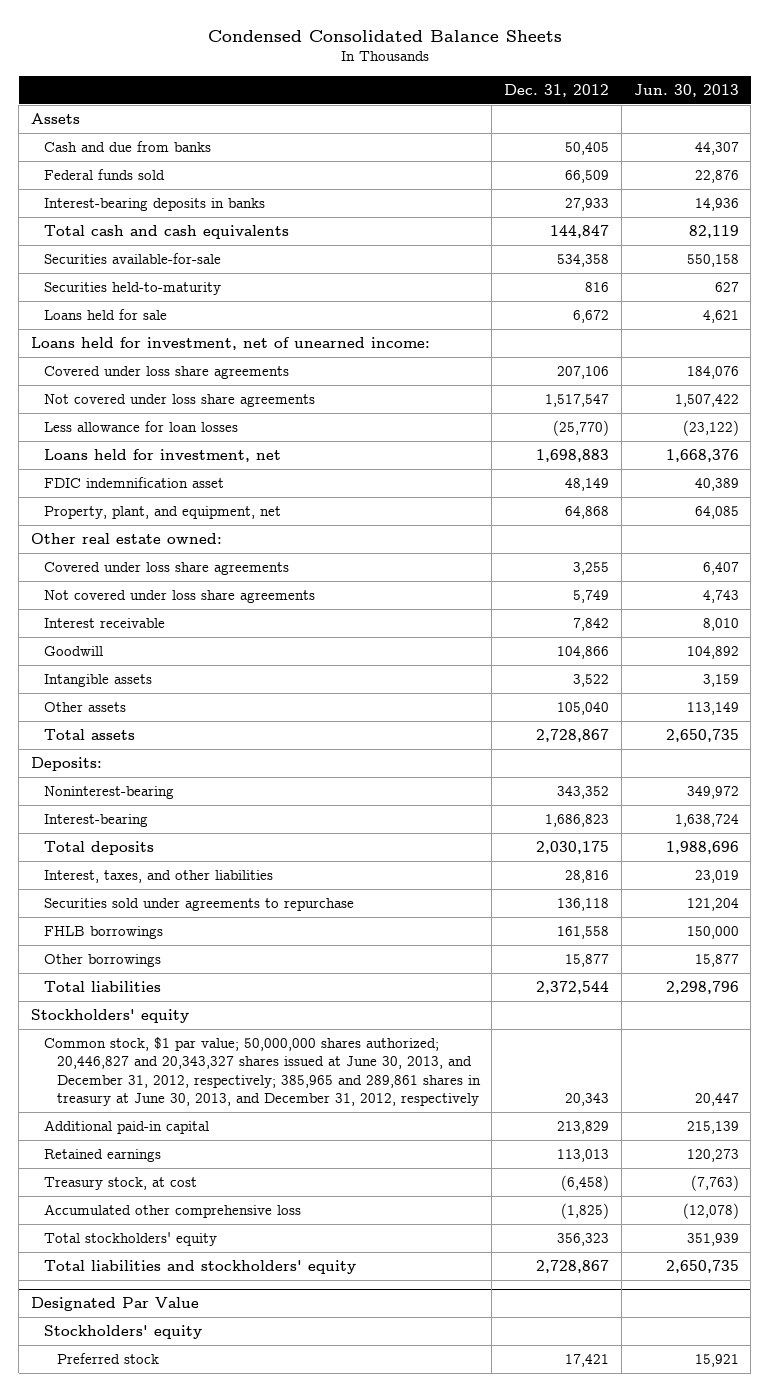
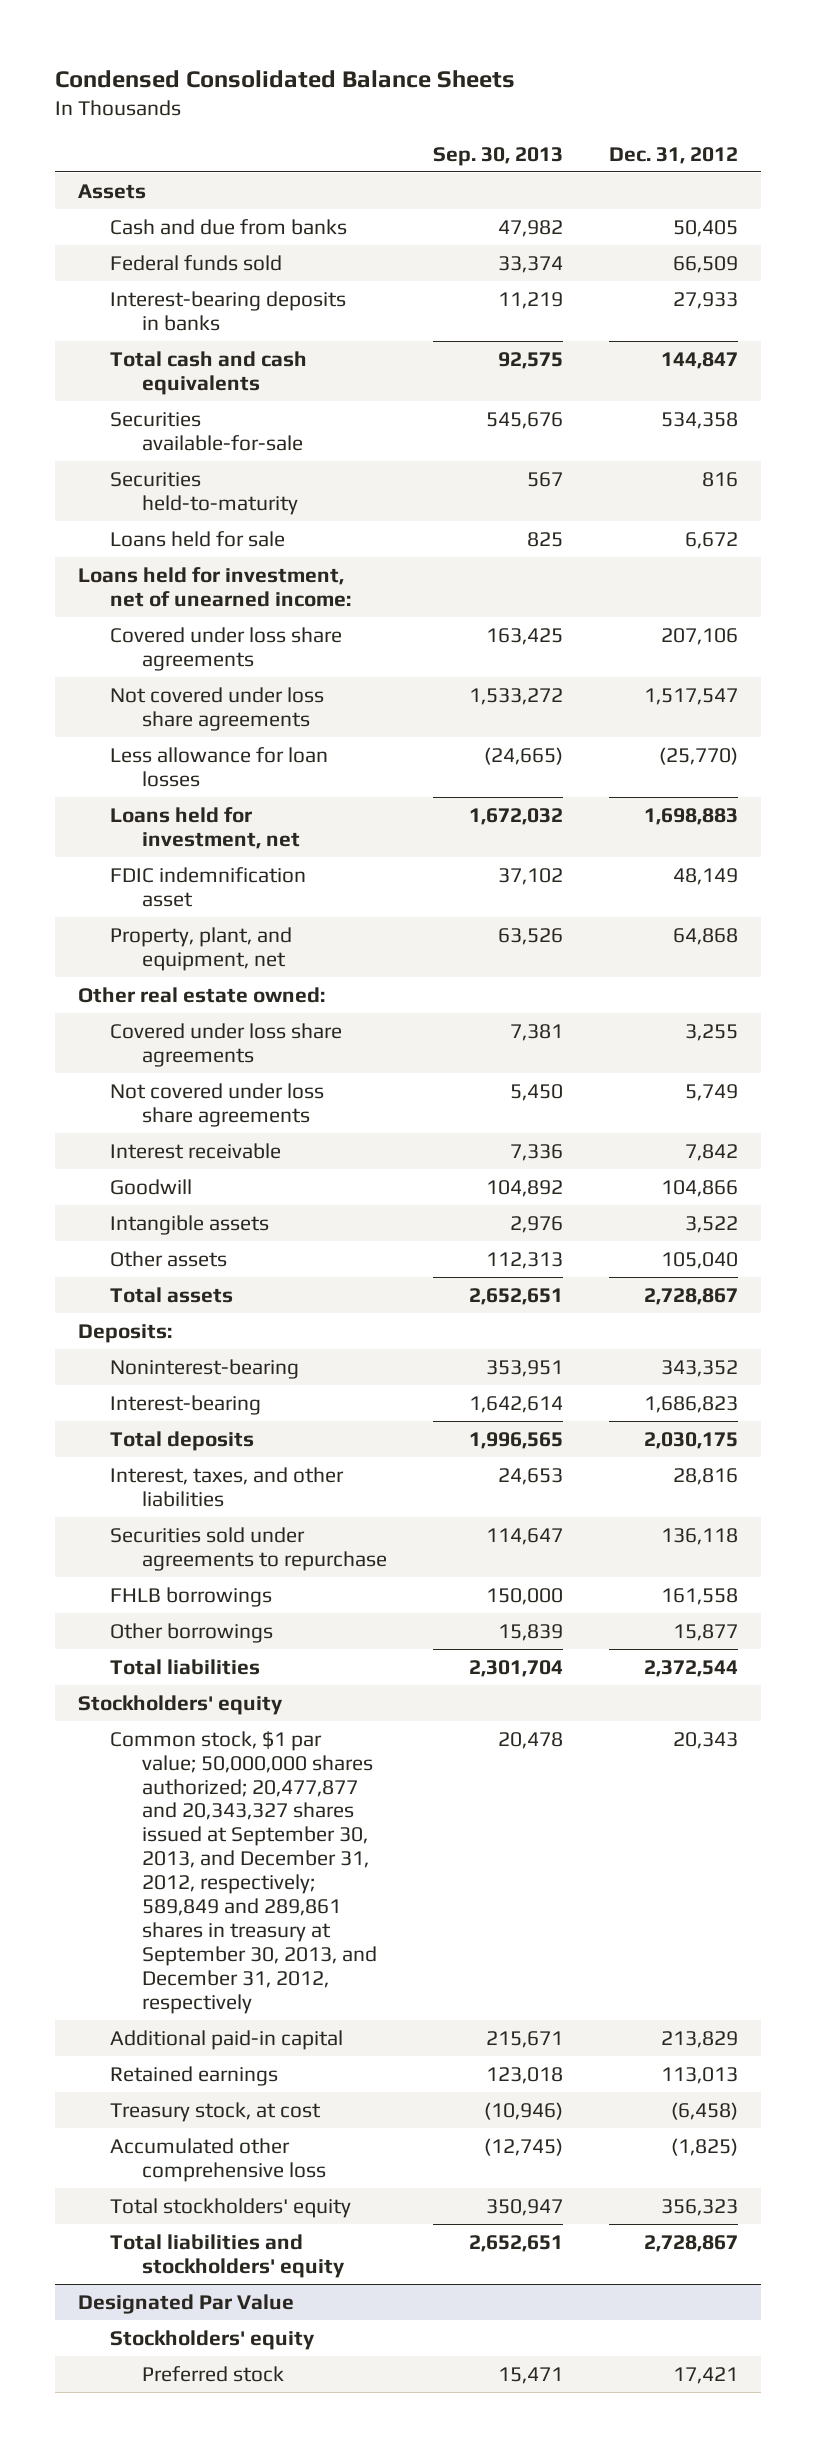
- | Dec. 31, 2012 | Jun. 30, 2013
+ | Sep. 30, 2013 | Dec. 31, 2012
- Common stock, $1 par value; 50,000,000 shares authorized; 20,446,827 and 20,343,327 shares issued at June 30, 2013, and December 31, 2012, respectively; 385,965 and 289,861 shares in treasury at June 30, 2013, and December 31, 2012, respectively | 20,343 | 20,447
+ Common stock, $1 par value; 50,000,000 shares authorized; 20,477,877 and 20,343,327 shares issued at September 30, 2013, and December 31, 2012, respectively; 589,849 and 289,861 shares in treasury at September 30, 2013, and December 31, 2012, respectively | 20,478 | 20,343

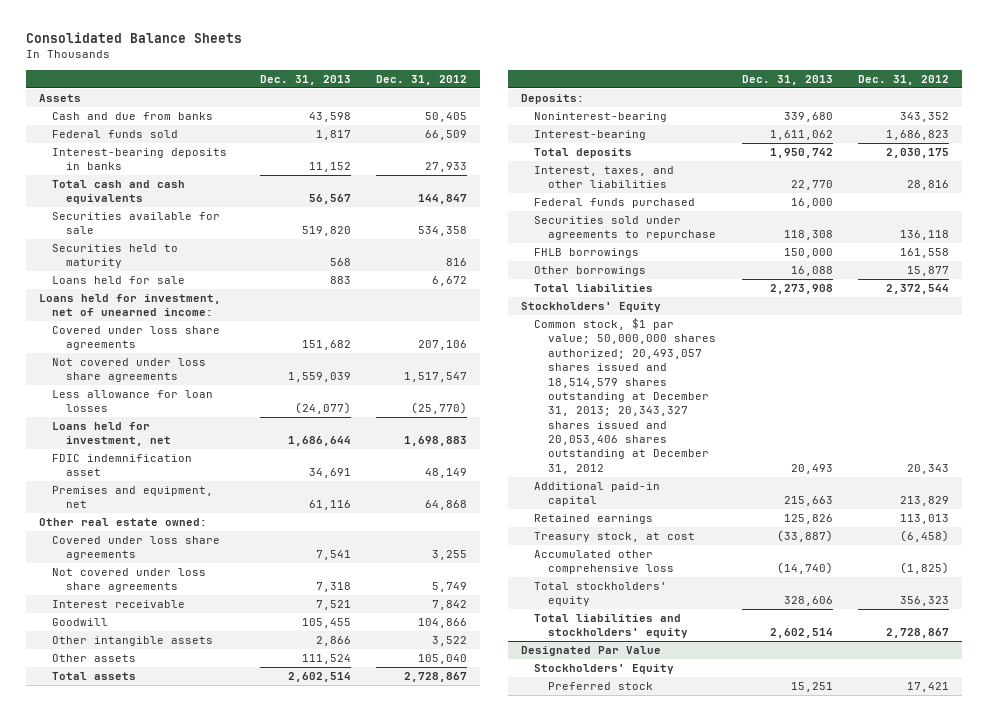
- Condensed Consolidated Balance Sheets
+ Consolidated Balance Sheets
- | Sep. 30, 2013 | Dec. 31, 2012
+ | Dec. 31, 2013 | Dec. 31, 2012
- Securities available-for-sale | 545,676 | 534,358
- Securities held-to-maturity | 567 | 816
+ Securities available for sale | 519,820 | 534,358
+ Securities held to maturity | 568 | 816
- Property, plant, and equipment, net | 63,526 | 64,868
+ Premises and equipment, net | 61,116 | 64,868
- Intangible assets | 2,976 | 3,522
+ Other intangible assets | 2,866 | 3,522
+ Federal funds purchased | 16,000 |
- Stockholders' equity
- Common stock, $1 par value; 50,000,000 shares authorized; 20,477,877 and 20,343,327 shares issued at September 30, 2013, and December 31, 2012, respectively; 589,849 and 289,861 shares in treasury at September 30, 2013, and December 31, 2012, respectively | 20,478 | 20,343
+ Stockholders' Equity
+ Common stock, $1 par value; 50,000,000 shares authorized; 20,493,057 shares issued and 18,514,579 shares outstanding at December 31, 2013; 20,343,327 shares issued and 20,053,406 shares outstanding at December 31, 2012 | 20,493 | 20,343
@ Designated Par Value
- Stockholders' equity
+ Stockholders' Equity

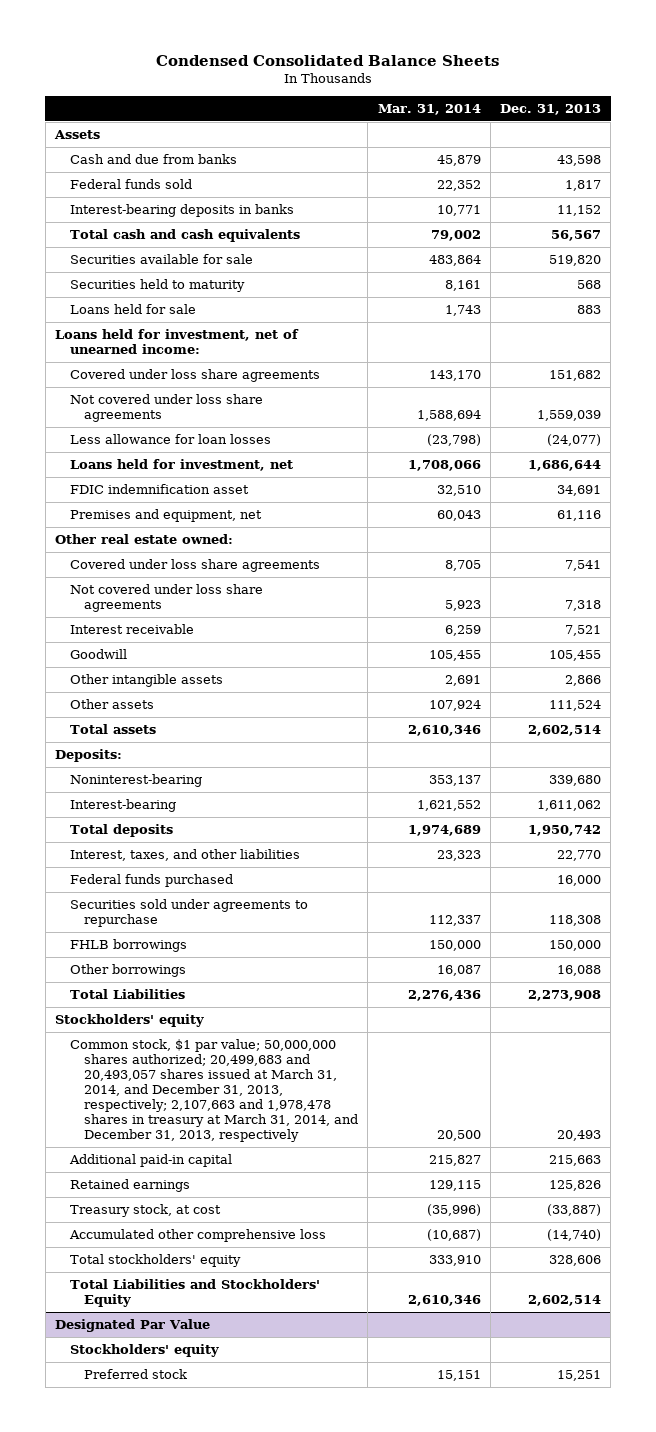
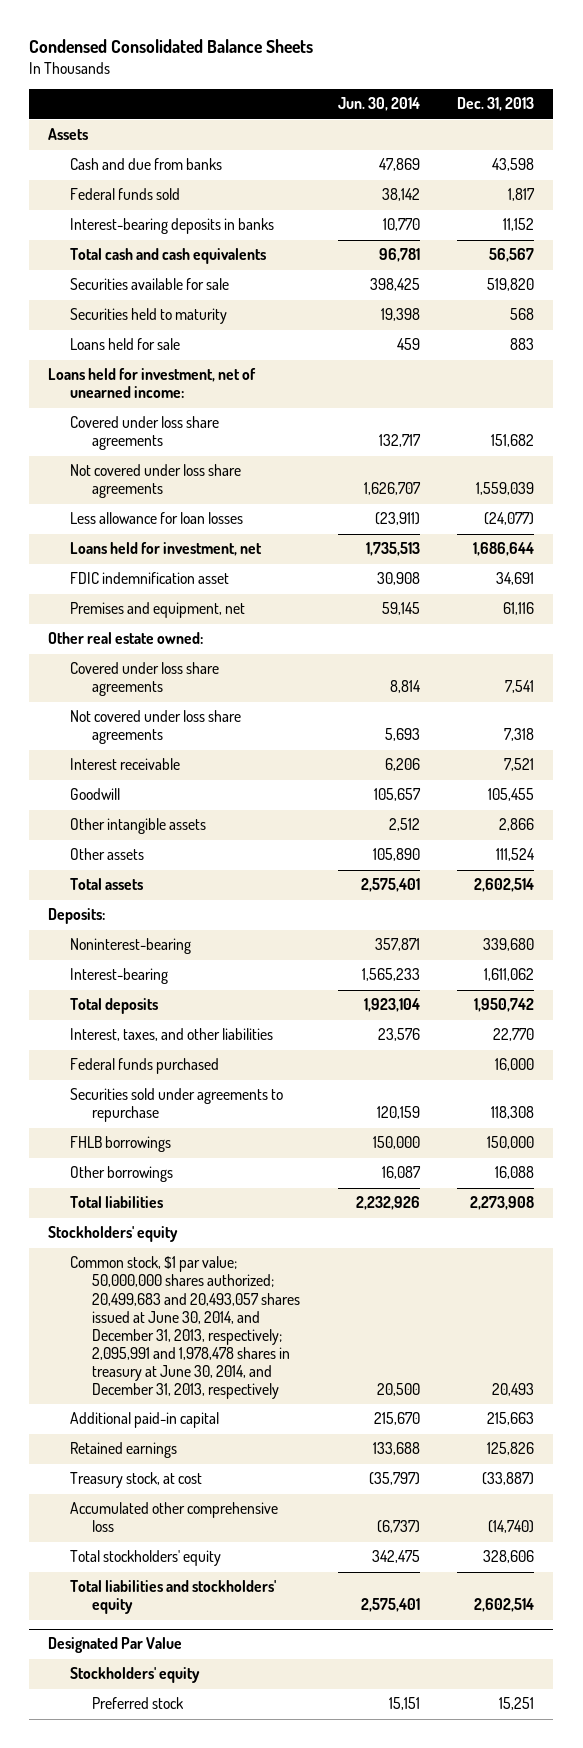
- | Mar. 31, 2014 | Dec. 31, 2013
+ | Jun. 30, 2014 | Dec. 31, 2013
- Total Liabilities | 2,276,436 | 2,273,908
+ Total liabilities | 2,232,926 | 2,273,908
- Common stock, $1 par value; 50,000,000 shares authorized; 20,499,683 and 20,493,057 shares issued at March 31, 2014, and December 31, 2013, respectively; 2,107,663 and 1,978,478 shares in treasury at March 31, 2014, and December 31, 2013, respectively | 20,500 | 20,493
+ Common stock, $1 par value; 50,000,000 shares authorized; 20,499,683 and 20,493,057 shares issued at June 30, 2014, and December 31, 2013, respectively; 2,095,991 and 1,978,478 shares in treasury at June 30, 2014, and December 31, 2013, respectively | 20,500 | 20,493
- Total Liabilities and Stockholders' Equity | 2,610,346 | 2,602,514
+ Total liabilities and stockholders' equity | 2,575,401 | 2,602,514

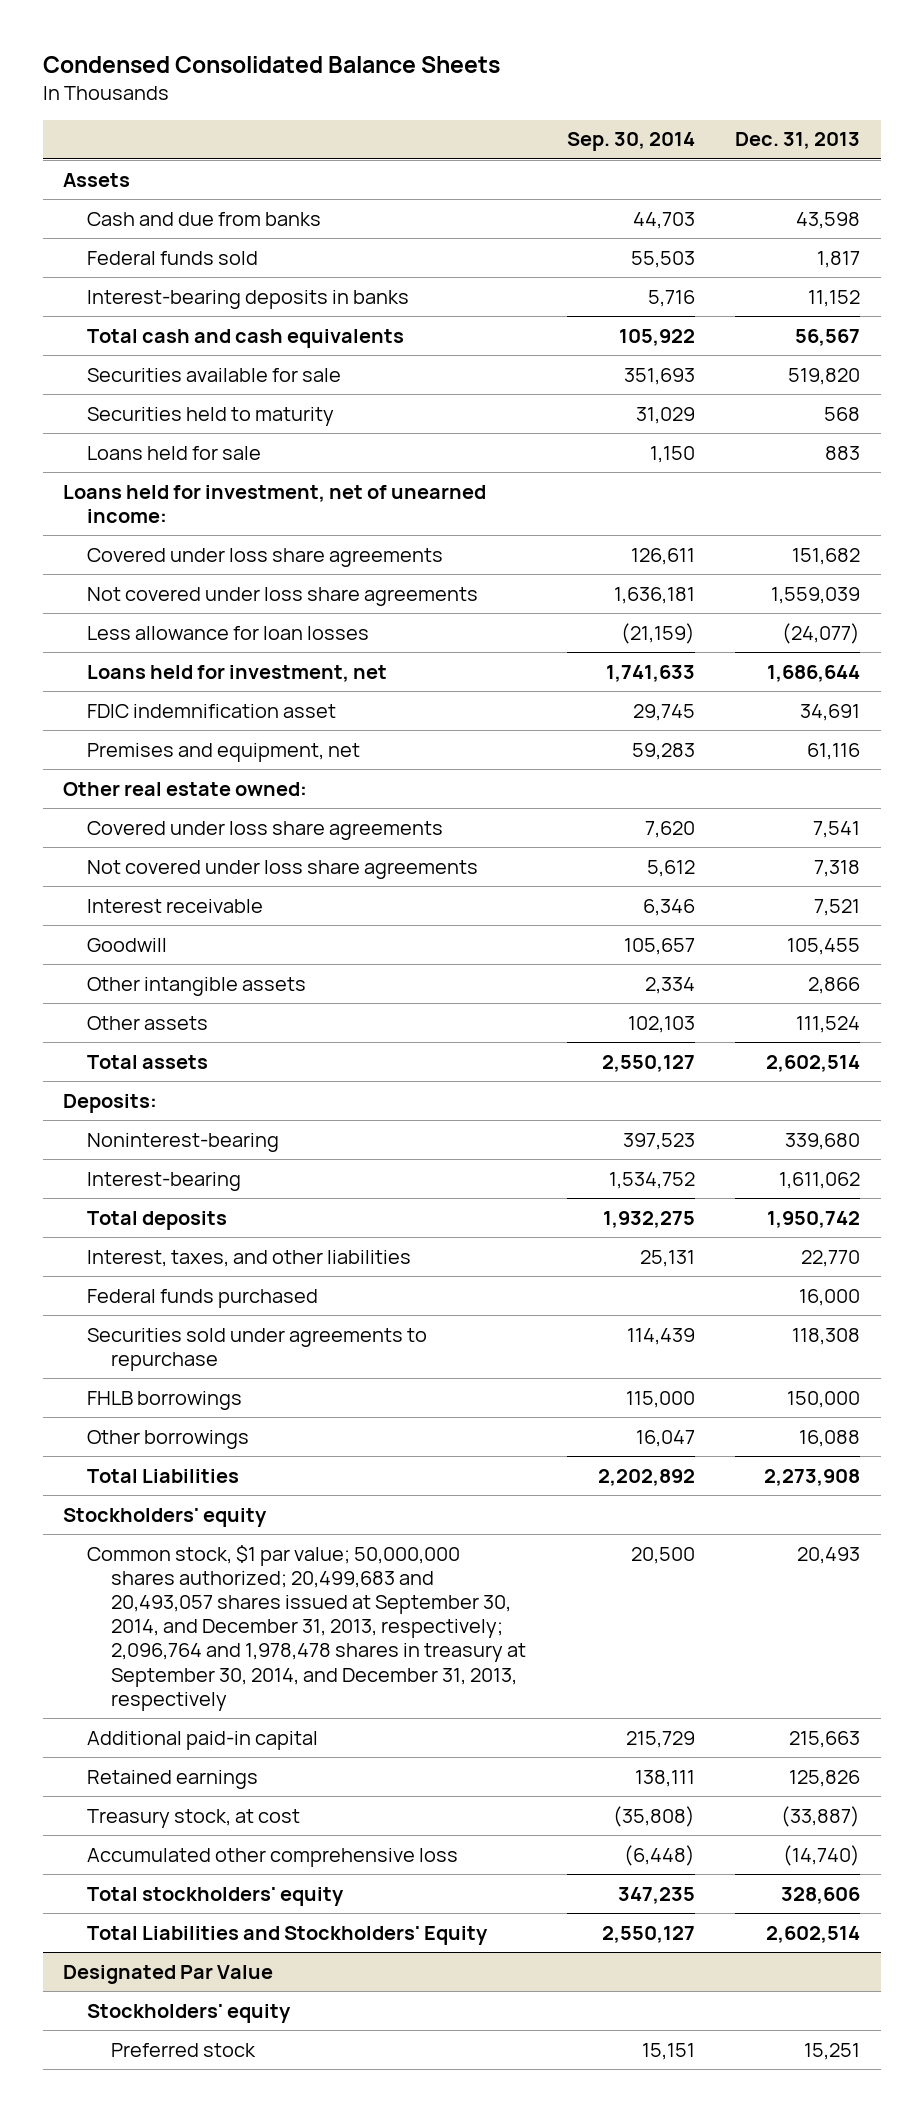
- | Jun. 30, 2014 | Dec. 31, 2013
+ | Sep. 30, 2014 | Dec. 31, 2013
- Total liabilities | 2,232,926 | 2,273,908
+ Total Liabilities | 2,202,892 | 2,273,908
- Common stock, $1 par value; 50,000,000 shares authorized; 20,499,683 and 20,493,057 shares issued at June 30, 2014, and December 31, 2013, respectively; 2,095,991 and 1,978,478 shares in treasury at June 30, 2014, and December 31, 2013, respectively | 20,500 | 20,493
+ Common stock, $1 par value; 50,000,000 shares authorized; 20,499,683 and 20,493,057 shares issued at September 30, 2014, and December 31, 2013, respectively; 2,096,764 and 1,978,478 shares in treasury at September 30, 2014, and December 31, 2013, respectively | 20,500 | 20,493
- Total liabilities and stockholders' equity | 2,575,401 | 2,602,514
+ Total Liabilities and Stockholders' Equity | 2,550,127 | 2,602,514

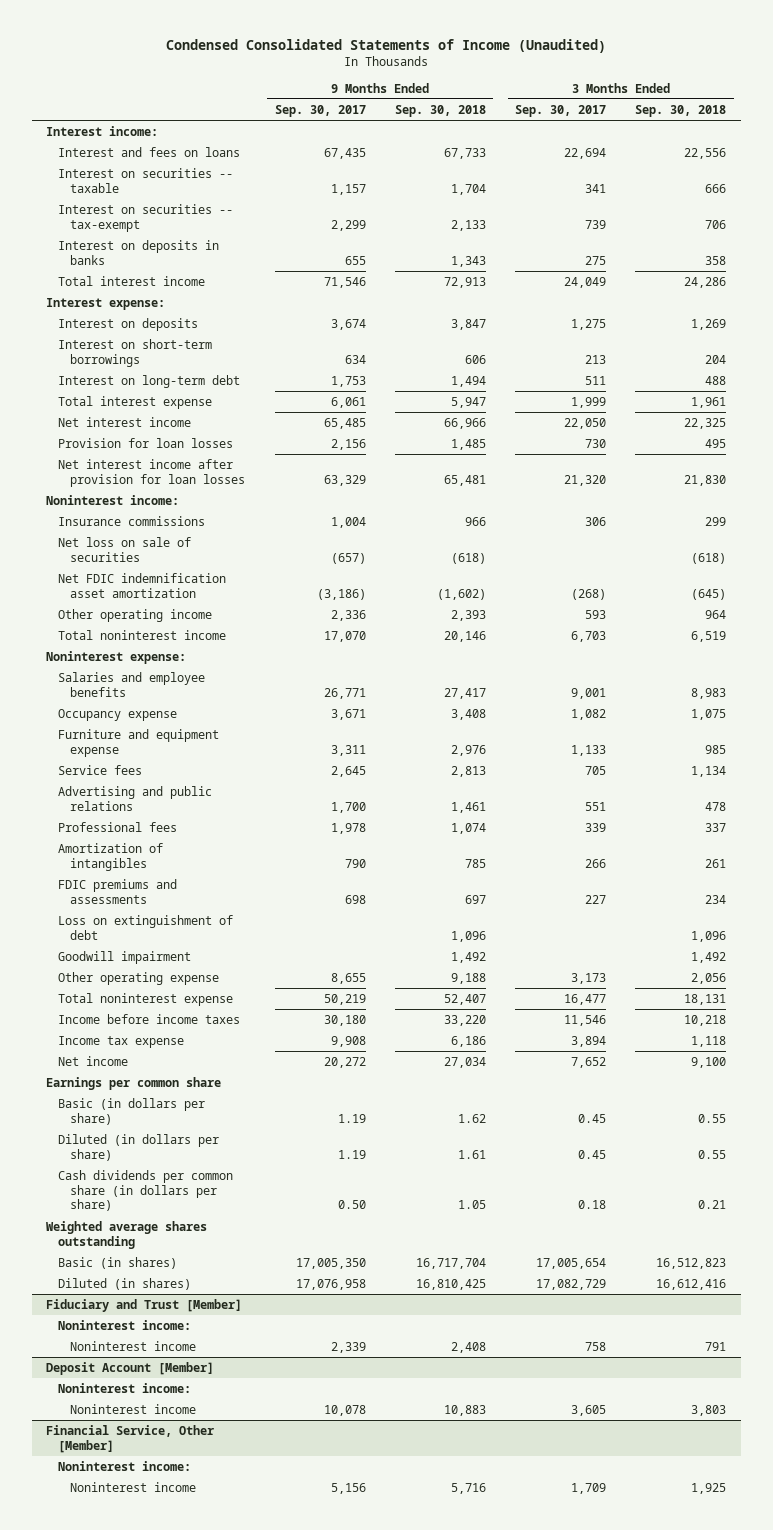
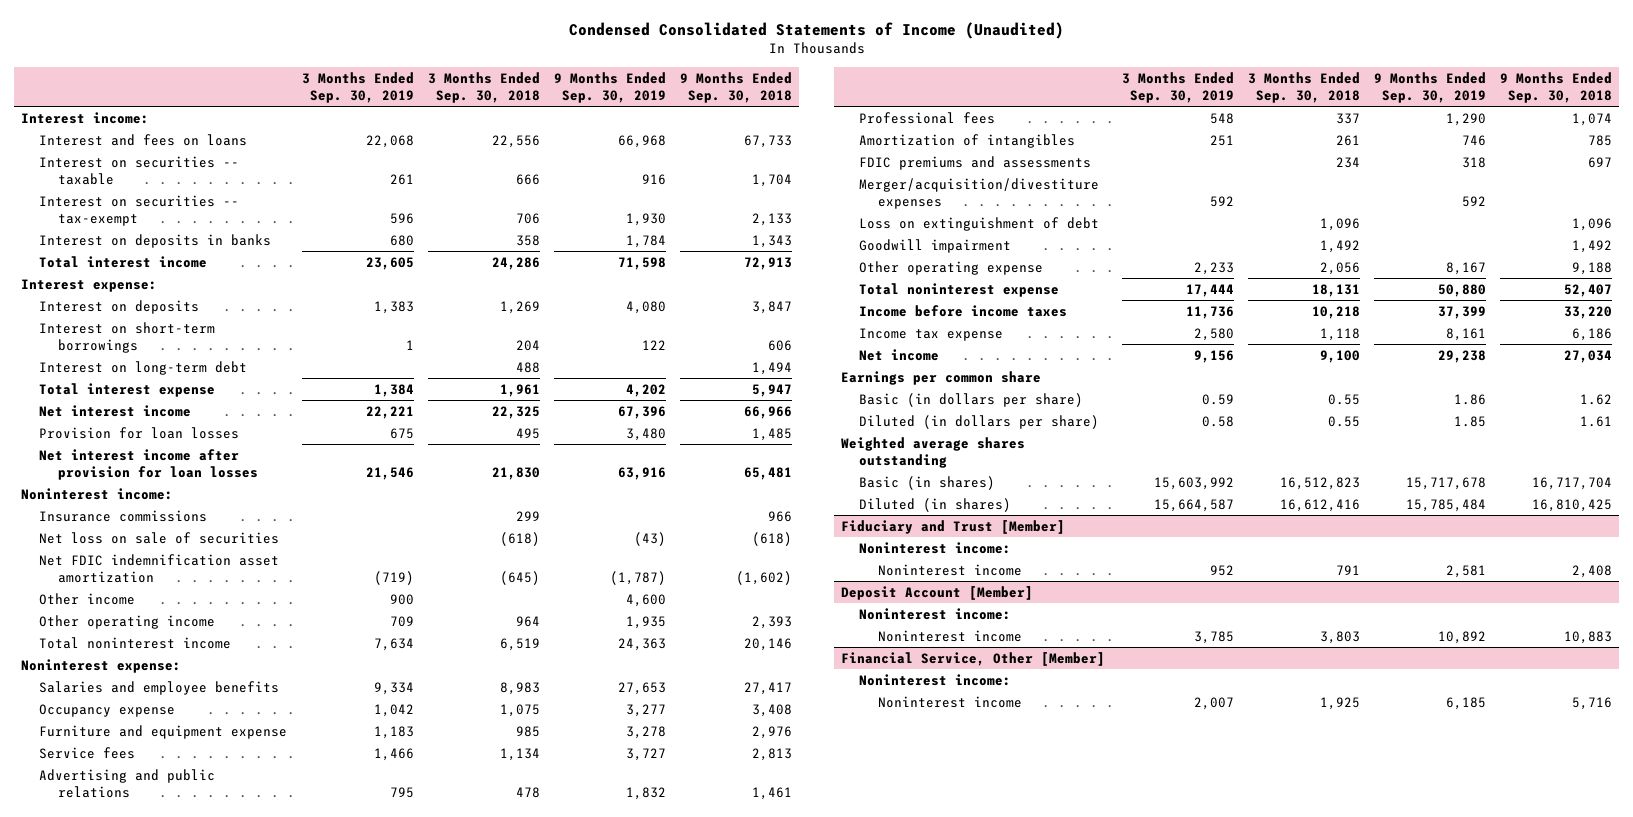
- | 9 Months Ended Sep. 30, 2017 | 9 Months Ended Sep. 30, 2018 | 3 Months Ended Sep. 30, 2017 | 3 Months Ended Sep. 30, 2018
+ | 3 Months Ended Sep. 30, 2019 | 3 Months Ended Sep. 30, 2018 | 9 Months Ended Sep. 30, 2019 | 9 Months Ended Sep. 30, 2018
+ Other income | 900 | | 4,600 |
+ Merger/acquisition/divestiture expenses | 592 | | 592 |
- Cash dividends per common share (in dollars per share) | 0.50 | 1.05 | 0.18 | 0.21

